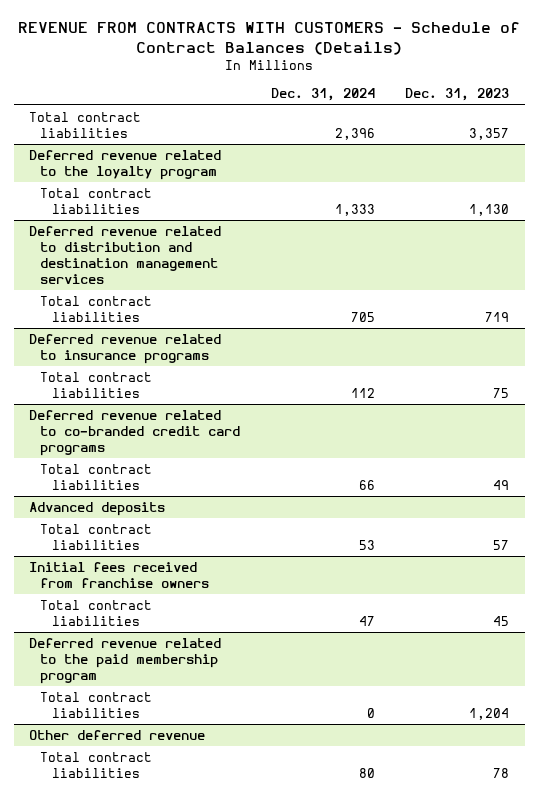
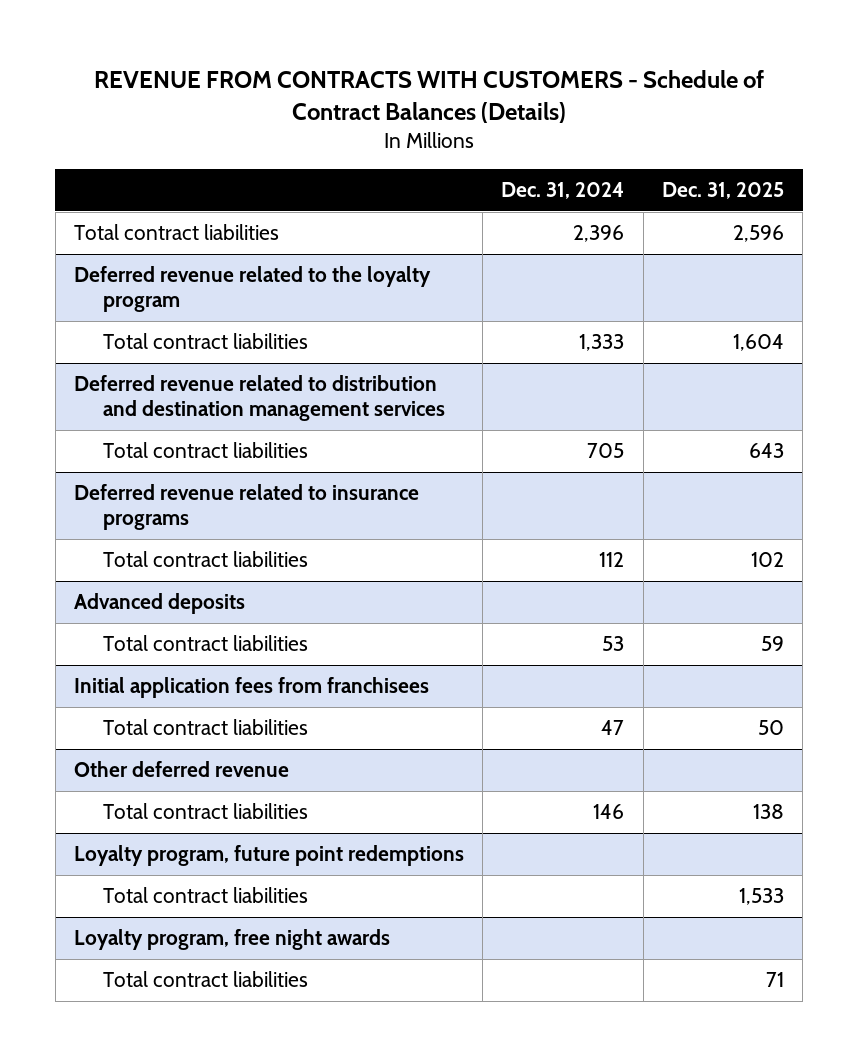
- | Dec. 31, 2024 | Dec. 31, 2023
+ | Dec. 31, 2024 | Dec. 31, 2025
- Deferred revenue related to co-branded credit card programs
- Total contract liabilities | 66 | 49
- Initial fees received from franchise owners
+ Initial application fees from franchisees
- Deferred revenue related to the paid membership program
- Total contract liabilities | 0 | 1,204
@ Other deferred revenue
- Total contract liabilities | 80 | 78
+ Total contract liabilities | 146 | 138
+ Loyalty program, future point redemptions
+ Total contract liabilities | | 1,533
+ Loyalty program, free night awards
+ Total contract liabilities | | 71

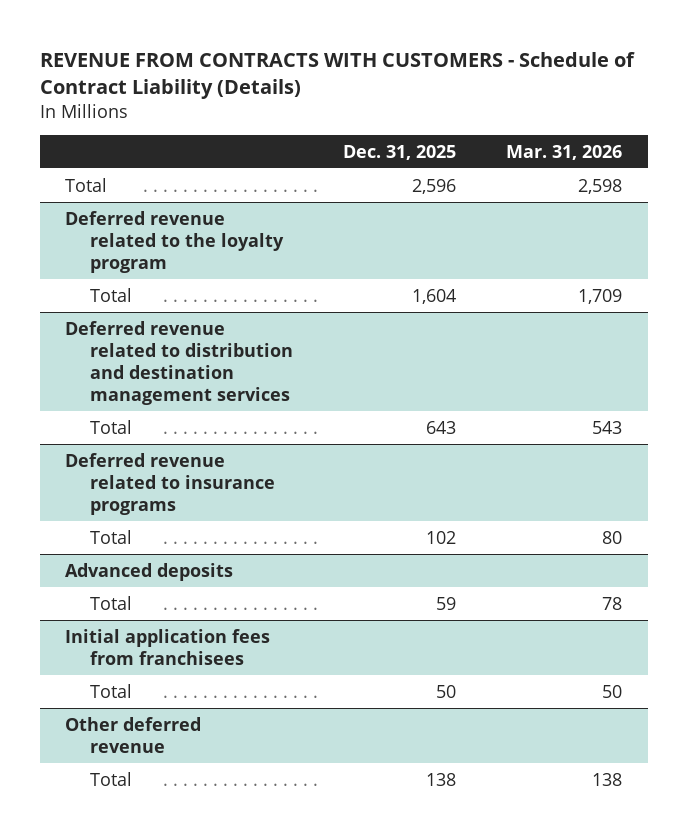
- REVENUE FROM CONTRACTS WITH CUSTOMERS - Schedule of Contract Balances (Details)
+ REVENUE FROM CONTRACTS WITH CUSTOMERS - Schedule of Contract Liability (Details)
- | Dec. 31, 2024 | Dec. 31, 2025
+ | Dec. 31, 2025 | Mar. 31, 2026
- Total contract liabilities | 2,396 | 2,596
+ Total | 2,596 | 2,598
@ Deferred revenue related to the loyalty program
- Total contract liabilities | 1,333 | 1,604
+ Total | 1,604 | 1,709
@ Deferred revenue related to distribution and destination management services
- Total contract liabilities | 705 | 643
+ Total | 643 | 543
@ Deferred revenue related to insurance programs
- Total contract liabilities | 112 | 102
+ Total | 102 | 80
@ Advanced deposits
- Total contract liabilities | 53 | 59
+ Total | 59 | 78
@ Initial application fees from franchisees
- Total contract liabilities | 47 | 50
+ Total | 50 | 50
@ Other deferred revenue
- Total contract liabilities | 146 | 138
- Loyalty program, future point redemptions
- Total contract liabilities | | 1,533
- Loyalty program, free night awards
- Total contract liabilities | | 71
@ Other deferred revenue
+ Total | 138 | 138

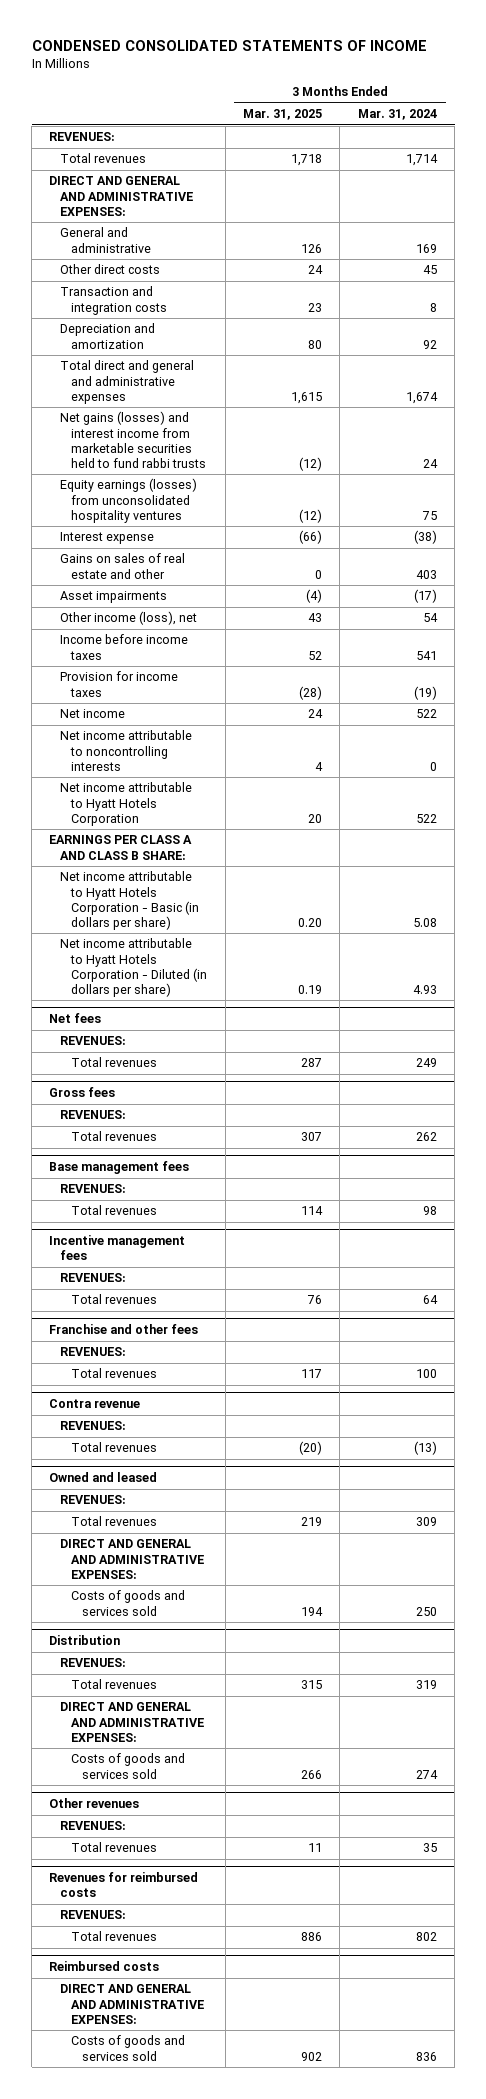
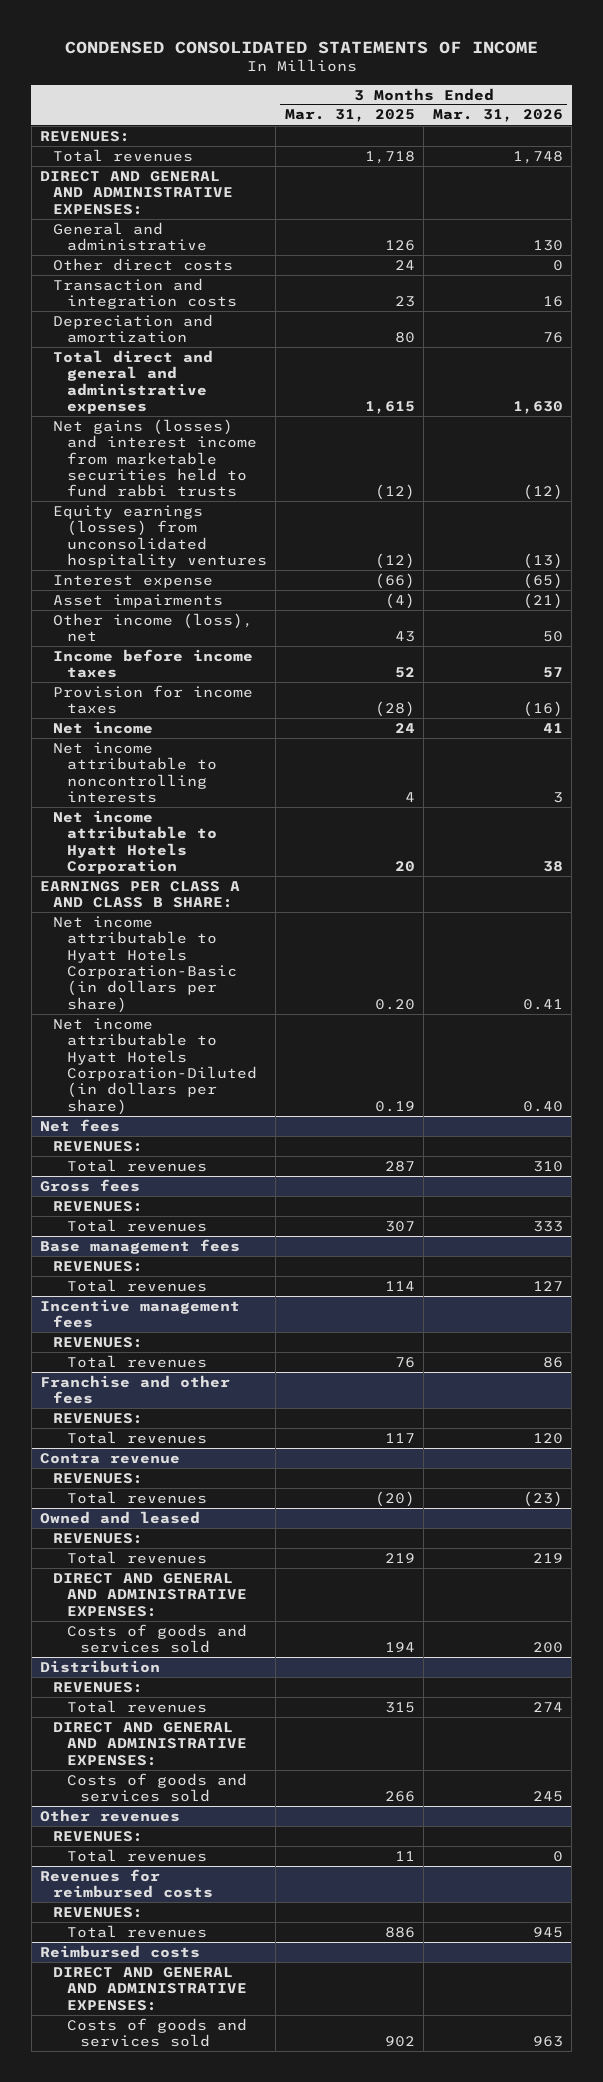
- | 3 Months Ended Mar. 31, 2025 | 3 Months Ended Mar. 31, 2024
+ | 3 Months Ended Mar. 31, 2025 | 3 Months Ended Mar. 31, 2026
- Gains on sales of real estate and other | 0 | 403
- Net income attributable to Hyatt Hotels Corporation - Basic (in dollars per share) | 0.20 | 5.08
- Net income attributable to Hyatt Hotels Corporation - Diluted (in dollars per share) | 0.19 | 4.93
+ Net income attributable to Hyatt Hotels Corporation-Basic (in dollars per share) | 0.20 | 0.41
+ Net income attributable to Hyatt Hotels Corporation-Diluted (in dollars per share) | 0.19 | 0.40

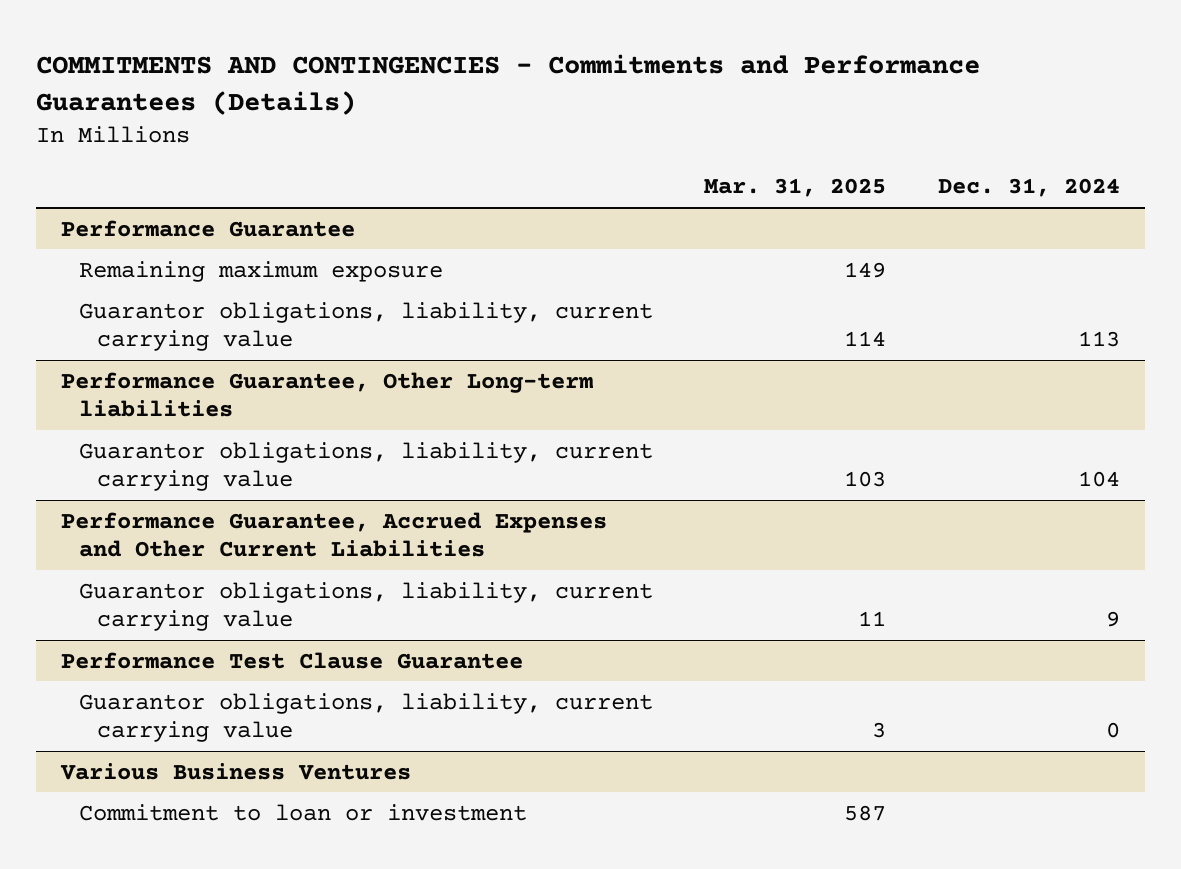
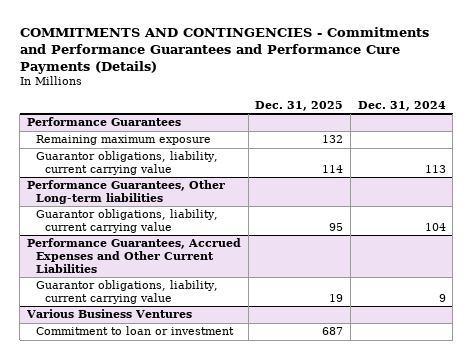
- COMMITMENTS AND CONTINGENCIES - Commitments and Performance Guarantees (Details)
+ COMMITMENTS AND CONTINGENCIES - Commitments and Performance Guarantees and Performance Cure Payments (Details)
- | Mar. 31, 2025 | Dec. 31, 2024
+ | Dec. 31, 2025 | Dec. 31, 2024
- Performance Guarantee
+ Performance Guarantees
- Performance Guarantee, Other Long-term liabilities
+ Performance Guarantees, Other Long-term liabilities
- Performance Guarantee, Accrued Expenses and Other Current Liabilities
+ Performance Guarantees, Accrued Expenses and Other Current Liabilities
- Performance Test Clause Guarantee
- Guarantor obligations, liability, current carrying value | 3 | 0

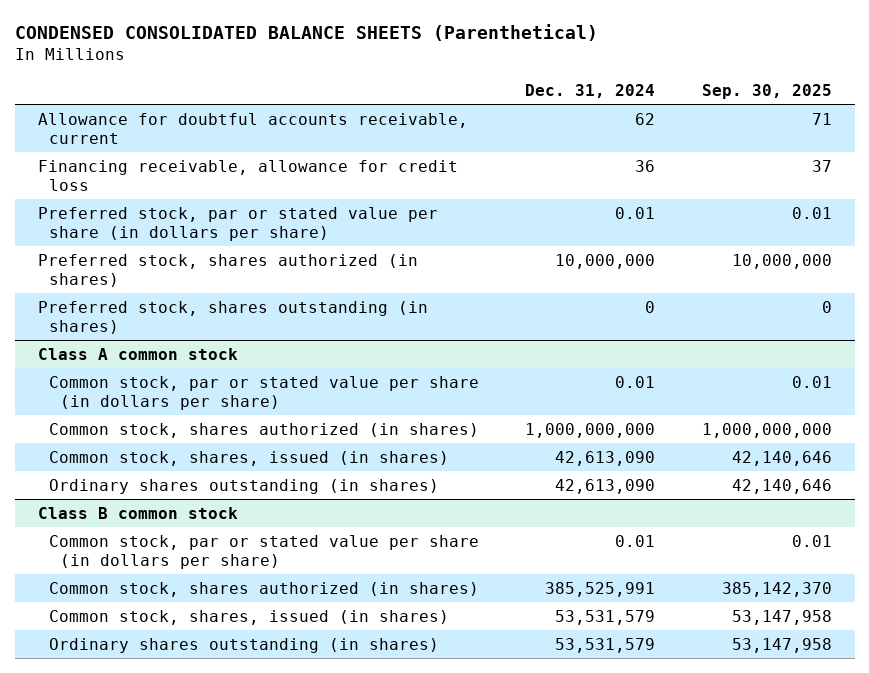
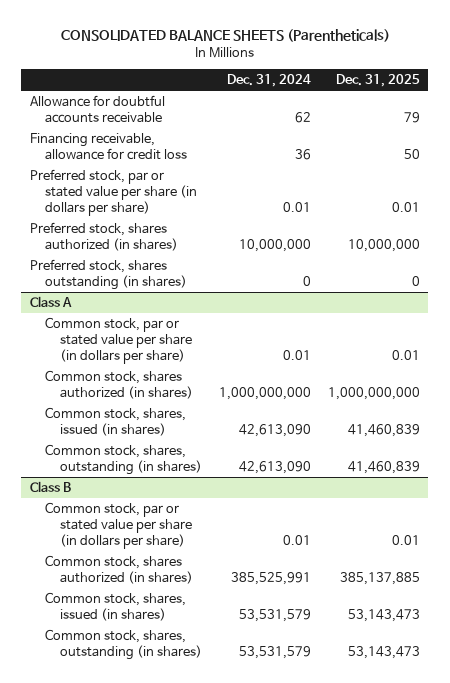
- CONDENSED CONSOLIDATED BALANCE SHEETS (Parenthetical)
+ CONSOLIDATED BALANCE SHEETS (Parentheticals)
- | Dec. 31, 2024 | Sep. 30, 2025
+ | Dec. 31, 2024 | Dec. 31, 2025
- Allowance for doubtful accounts receivable, current | 62 | 71
+ Allowance for doubtful accounts receivable | 62 | 79
- Class A common stock
+ Class A
- Ordinary shares outstanding (in shares) | 42,613,090 | 42,140,646
- Class B common stock
+ Common stock, shares, outstanding (in shares) | 42,613,090 | 41,460,839
+ Class B
- Ordinary shares outstanding (in shares) | 53,531,579 | 53,147,958
+ Common stock, shares, outstanding (in shares) | 53,531,579 | 53,143,473

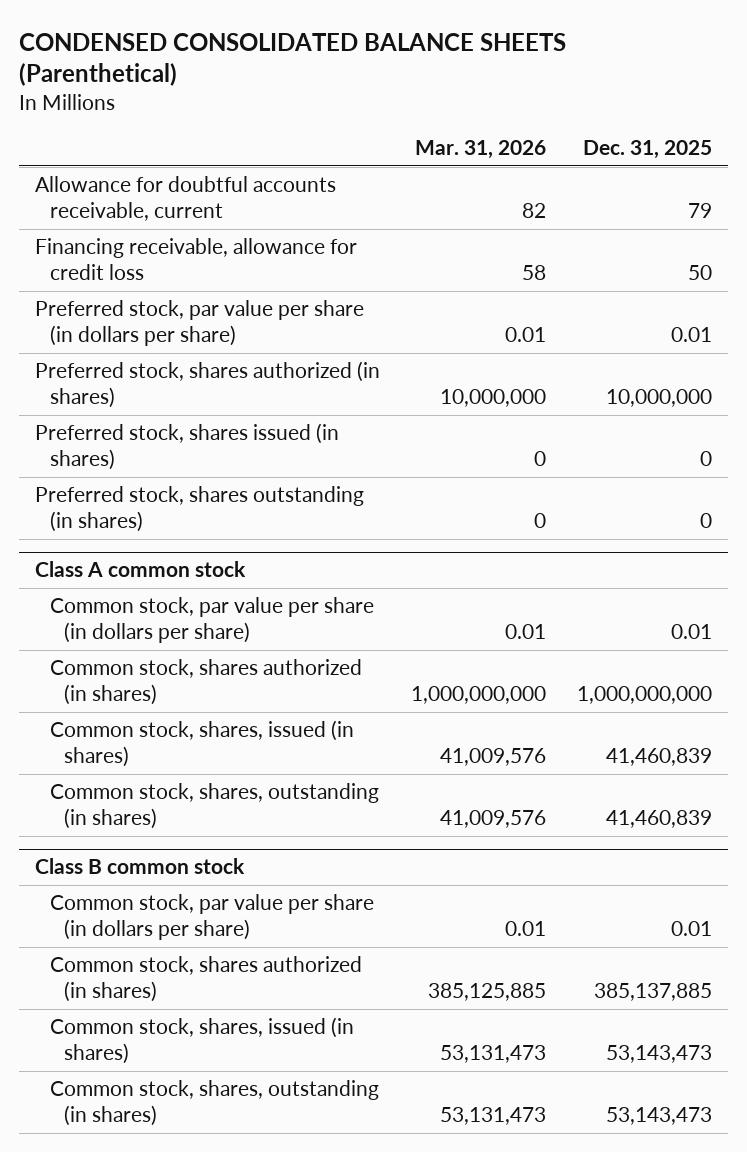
- CONSOLIDATED BALANCE SHEETS (Parentheticals)
+ CONDENSED CONSOLIDATED BALANCE SHEETS (Parenthetical)
- | Dec. 31, 2024 | Dec. 31, 2025
+ | Mar. 31, 2026 | Dec. 31, 2025
- Allowance for doubtful accounts receivable | 62 | 79
+ Allowance for doubtful accounts receivable, current | 82 | 79
- Preferred stock, par or stated value per share (in dollars per share) | 0.01 | 0.01
+ Preferred stock, par value per share (in dollars per share) | 0.01 | 0.01
+ Preferred stock, shares issued (in shares) | 0 | 0
- Class A
- Common stock, par or stated value per share (in dollars per share) | 0.01 | 0.01
+ Class A common stock
+ Common stock, par value per share (in dollars per share) | 0.01 | 0.01
- Class B
- Common stock, par or stated value per share (in dollars per share) | 0.01 | 0.01
+ Class B common stock
+ Common stock, par value per share (in dollars per share) | 0.01 | 0.01

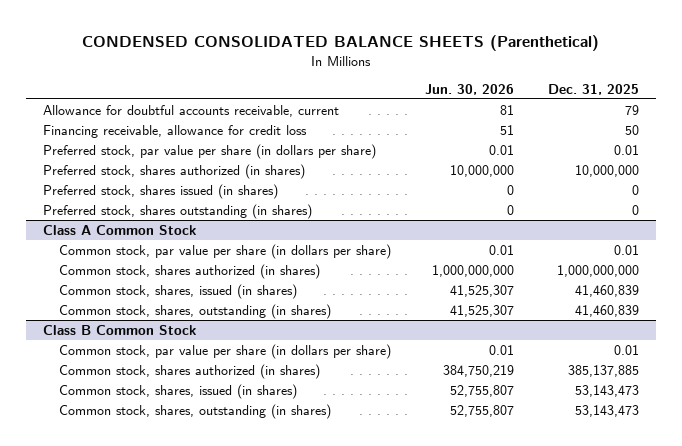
- | Mar. 31, 2026 | Dec. 31, 2025
+ | Jun. 30, 2026 | Dec. 31, 2025
- Class A common stock
+ Class A Common Stock
- Class B common stock
+ Class B Common Stock

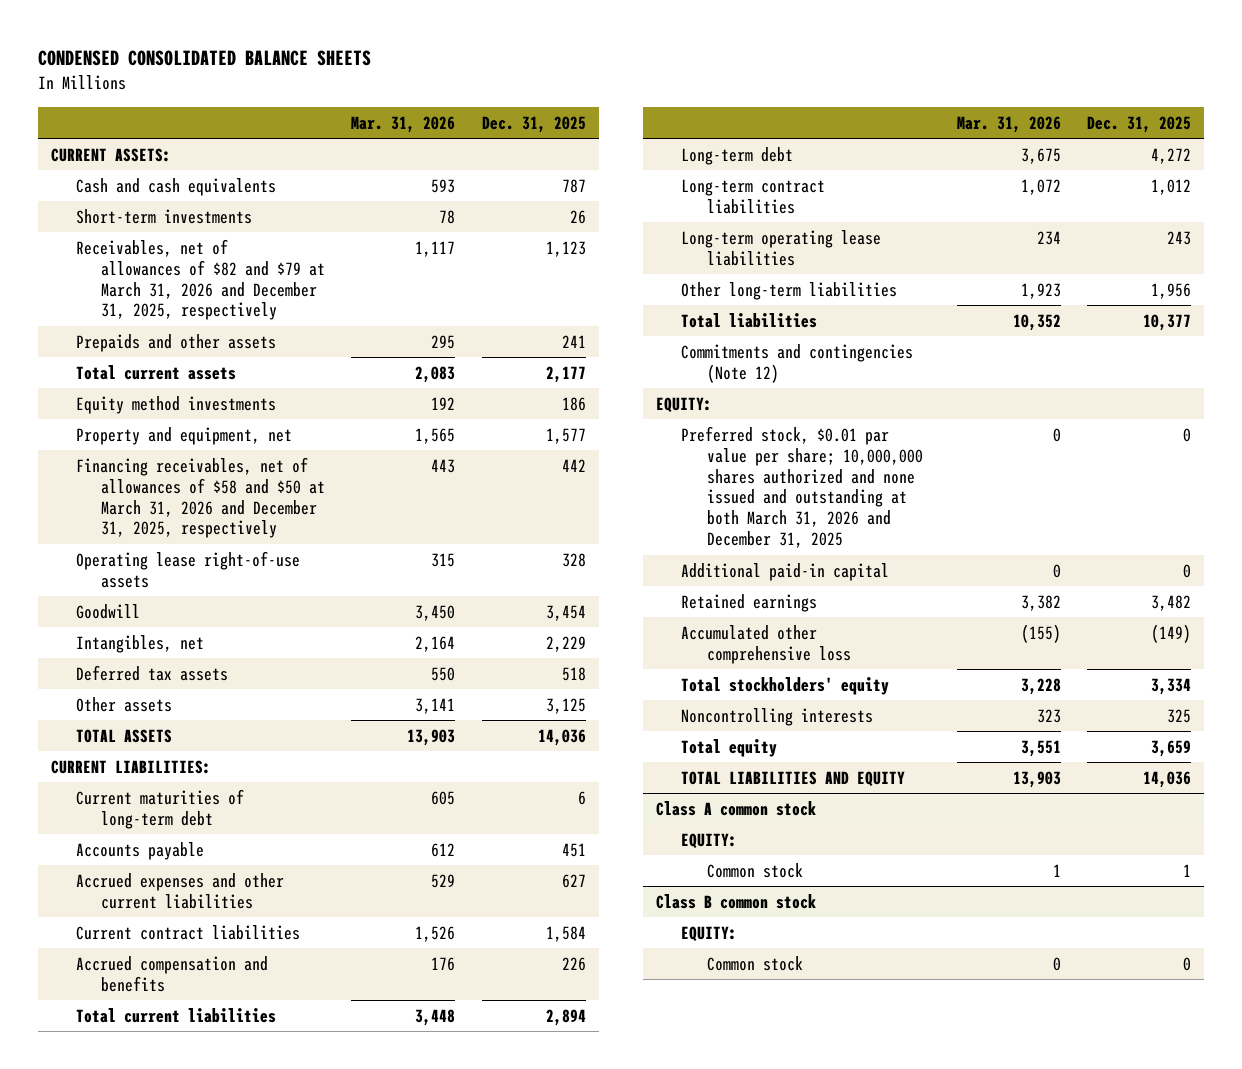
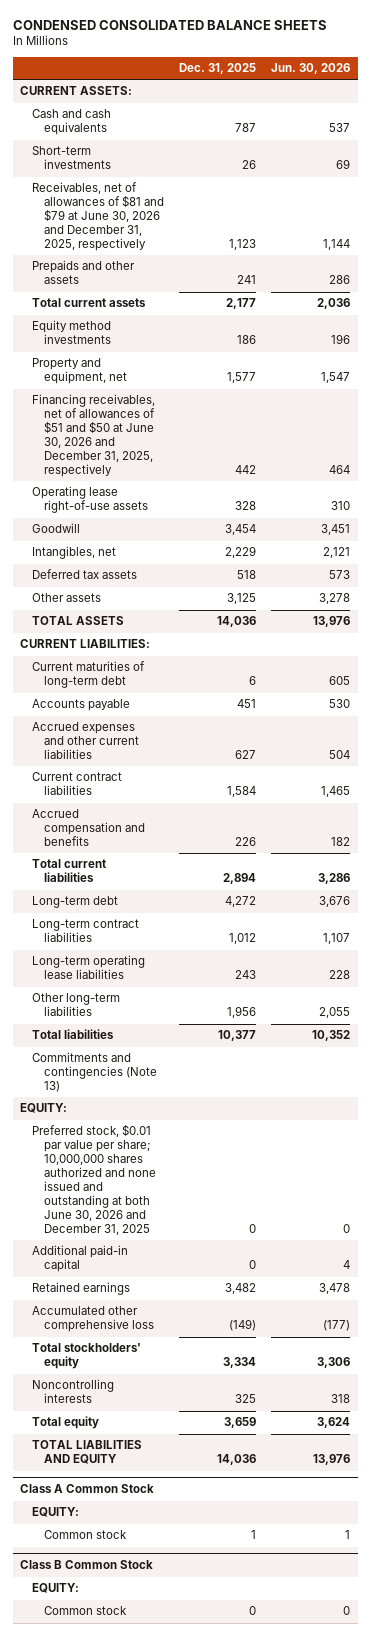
- | Mar. 31, 2026 | Dec. 31, 2025
+ | Dec. 31, 2025 | Jun. 30, 2026
- Receivables, net of allowances of $82 and $79 at March 31, 2026 and December 31, 2025, respectively | 1,117 | 1,123
+ Receivables, net of allowances of $81 and $79 at June 30, 2026 and December 31, 2025, respectively | 1,123 | 1,144
- Financing receivables, net of allowances of $58 and $50 at March 31, 2026 and December 31, 2025, respectively | 443 | 442
+ Financing receivables, net of allowances of $51 and $50 at June 30, 2026 and December 31, 2025, respectively | 442 | 464
- Commitments and contingencies (Note 12)
+ Commitments and contingencies (Note 13)
- Preferred stock, $0.01 par value per share; 10,000,000 shares authorized and none issued and outstanding at both March 31, 2026 and December 31, 2025 | 0 | 0
+ Preferred stock, $0.01 par value per share; 10,000,000 shares authorized and none issued and outstanding at both June 30, 2026 and December 31, 2025 | 0 | 0
- Class A common stock
+ Class A Common Stock
- Class B common stock
+ Class B Common Stock

